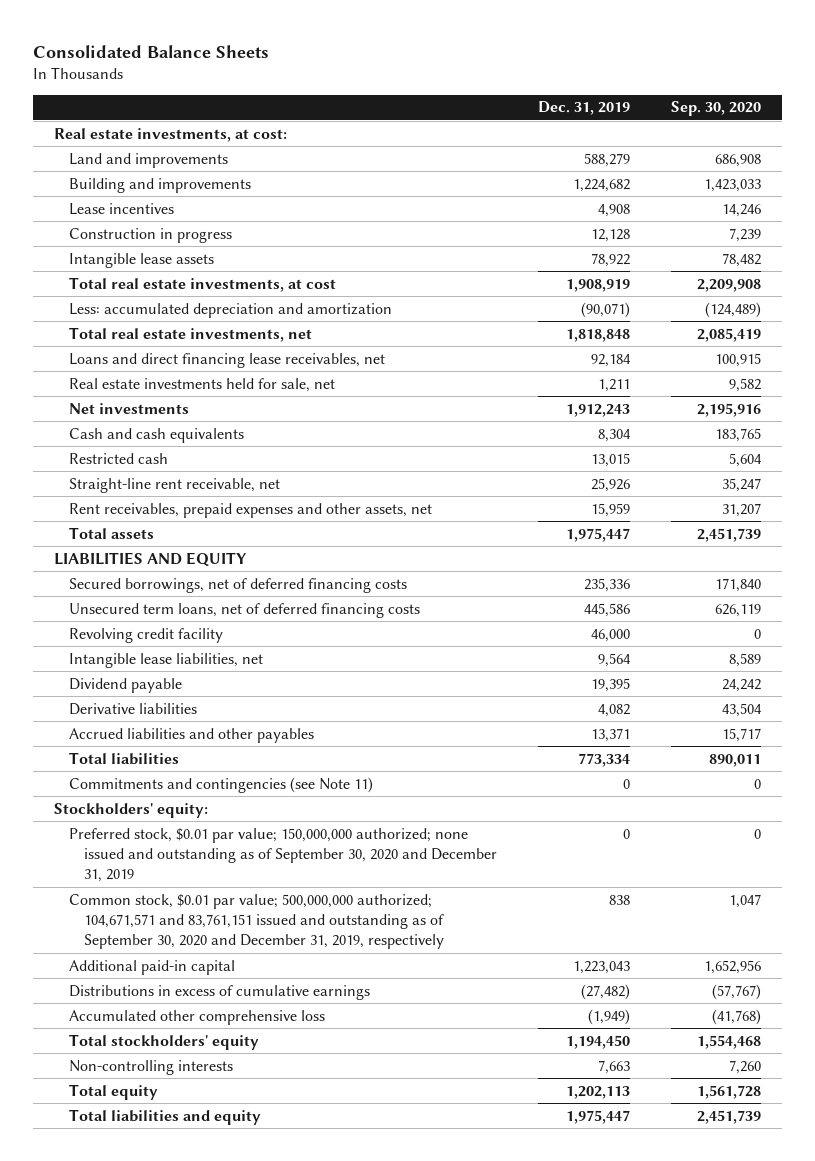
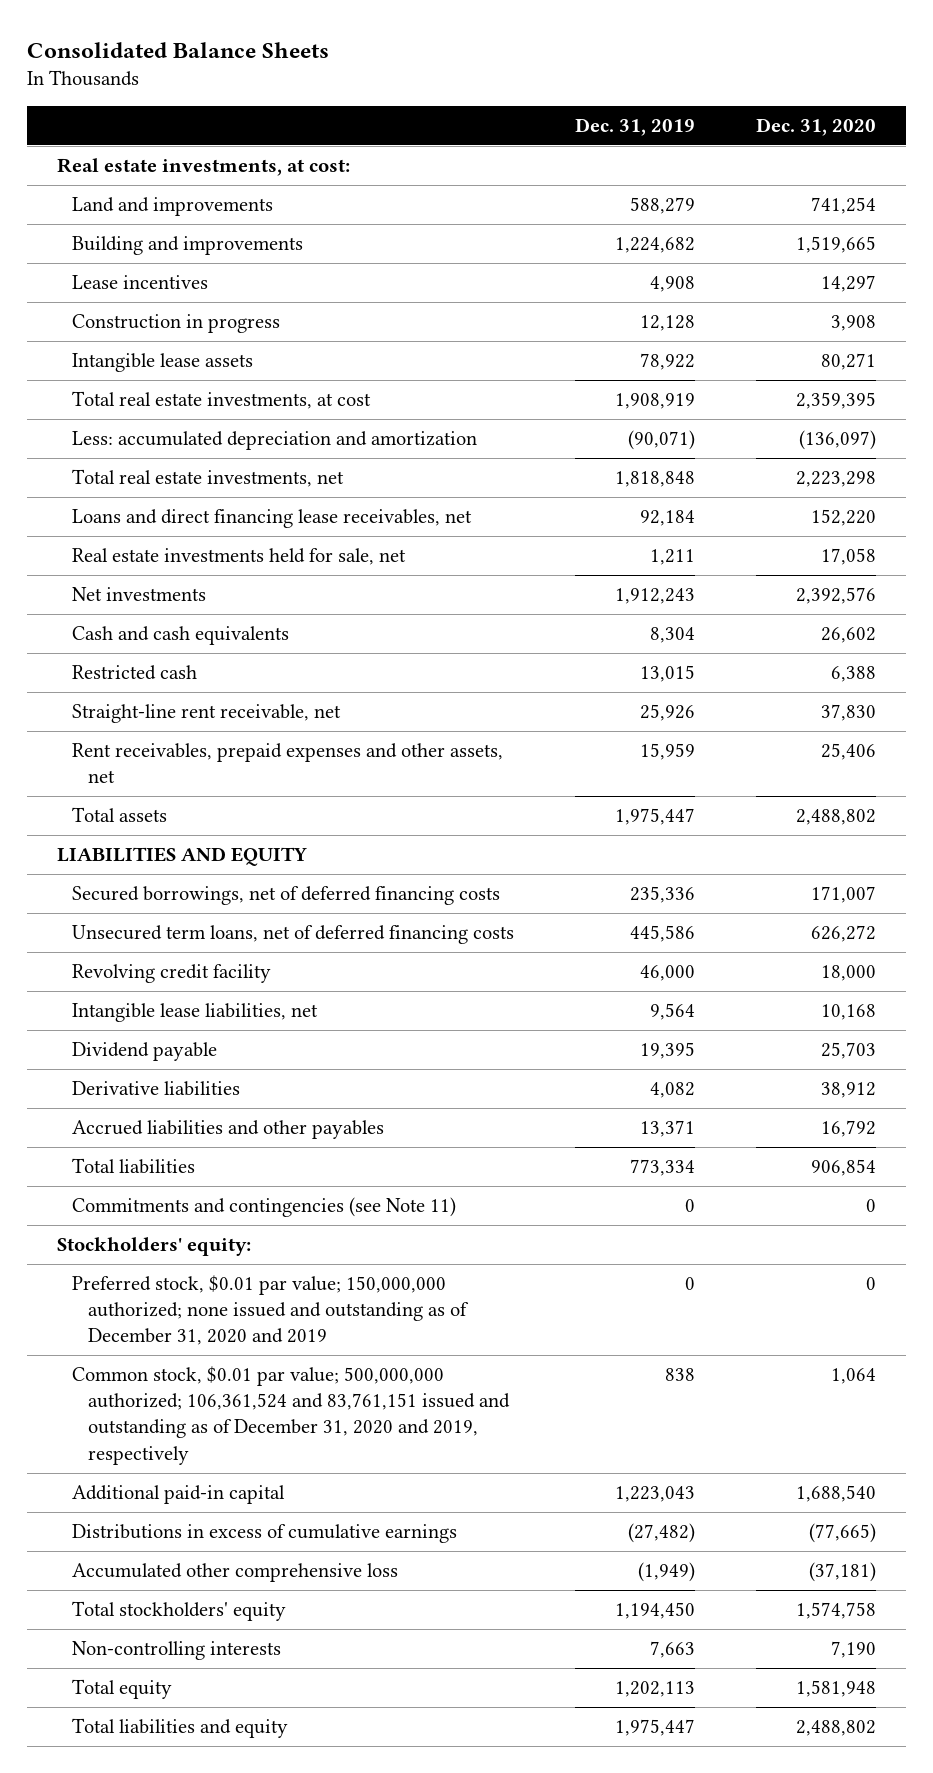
- | Dec. 31, 2019 | Sep. 30, 2020
+ | Dec. 31, 2019 | Dec. 31, 2020
- Preferred stock, $0.01 par value; 150,000,000 authorized; none issued and outstanding as of September 30, 2020 and December 31, 2019 | 0 | 0
- Common stock, $0.01 par value; 500,000,000 authorized; 104,671,571 and 83,761,151 issued and outstanding as of September 30, 2020 and December 31, 2019, respectively | 838 | 1,047
+ Preferred stock, $0.01 par value; 150,000,000 authorized; none issued and outstanding as of December 31, 2020 and 2019 | 0 | 0
+ Common stock, $0.01 par value; 500,000,000 authorized; 106,361,524 and 83,761,151 issued and outstanding as of December 31, 2020 and 2019, respectively | 838 | 1,064

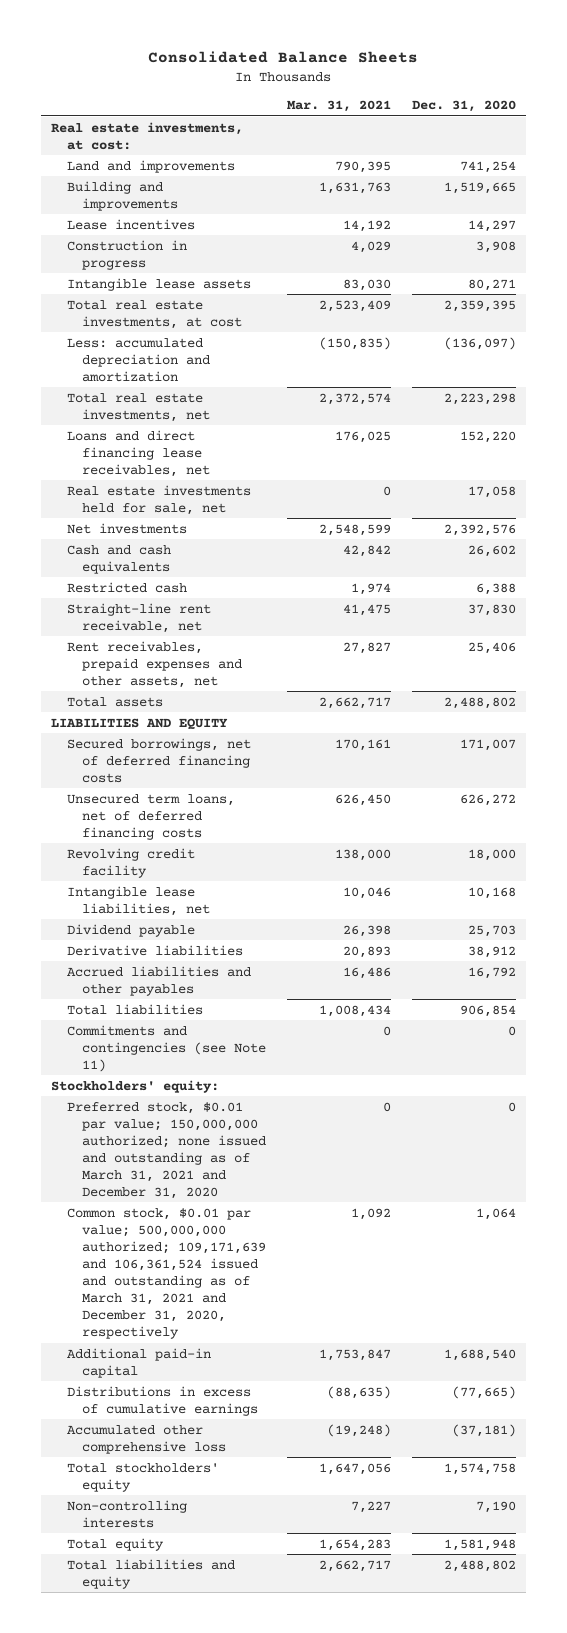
- | Dec. 31, 2019 | Dec. 31, 2020
+ | Mar. 31, 2021 | Dec. 31, 2020
- Preferred stock, $0.01 par value; 150,000,000 authorized; none issued and outstanding as of December 31, 2020 and 2019 | 0 | 0
- Common stock, $0.01 par value; 500,000,000 authorized; 106,361,524 and 83,761,151 issued and outstanding as of December 31, 2020 and 2019, respectively | 838 | 1,064
+ Preferred stock, $0.01 par value; 150,000,000 authorized; none issued and outstanding as of March 31, 2021 and December 31, 2020 | 0 | 0
+ Common stock, $0.01 par value; 500,000,000 authorized; 109,171,639 and 106,361,524 issued and outstanding as of March 31, 2021 and December 31, 2020, respectively | 1,092 | 1,064

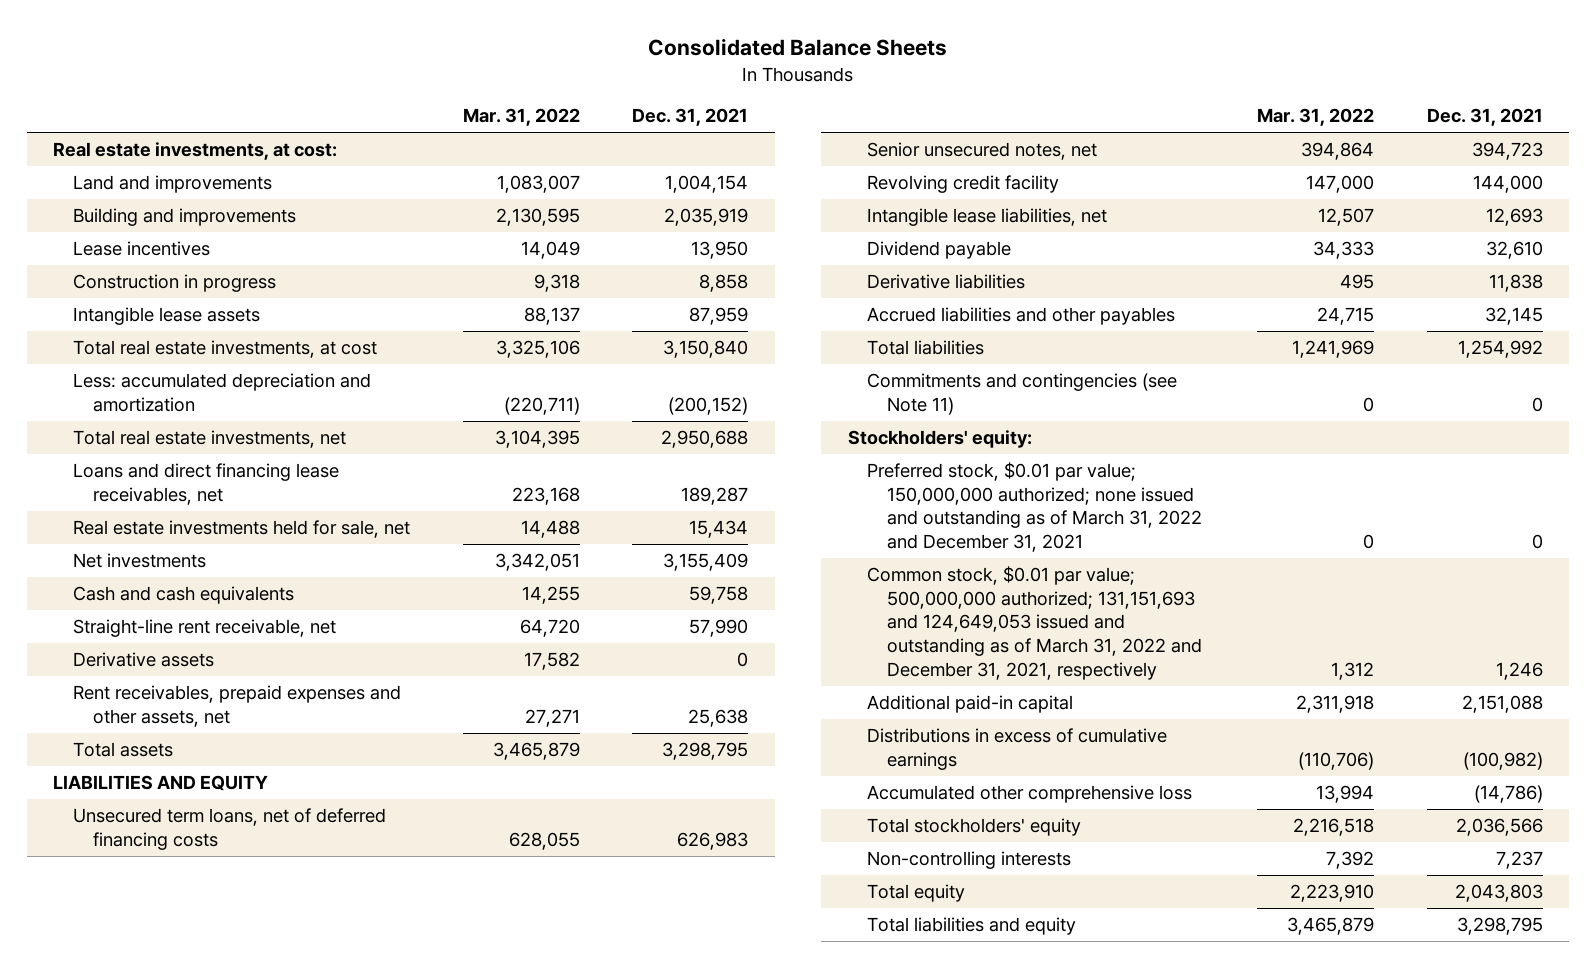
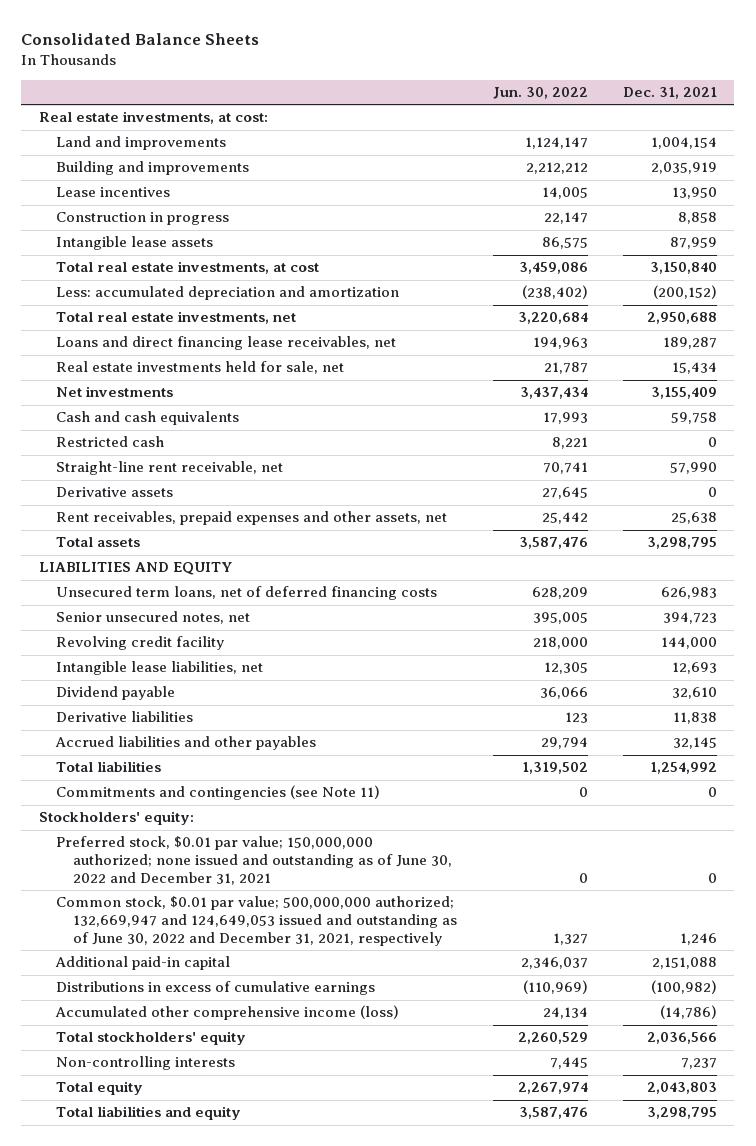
- | Mar. 31, 2022 | Dec. 31, 2021
+ | Jun. 30, 2022 | Dec. 31, 2021
+ Restricted cash | 8,221 | 0
- Preferred stock, $0.01 par value; 150,000,000 authorized; none issued and outstanding as of March 31, 2022 and December 31, 2021 | 0 | 0
- Common stock, $0.01 par value; 500,000,000 authorized; 131,151,693 and 124,649,053 issued and outstanding as of March 31, 2022 and December 31, 2021, respectively | 1,312 | 1,246
+ Preferred stock, $0.01 par value; 150,000,000 authorized; none issued and outstanding as of June 30, 2022 and December 31, 2021 | 0 | 0
+ Common stock, $0.01 par value; 500,000,000 authorized; 132,669,947 and 124,649,053 issued and outstanding as of June 30, 2022 and December 31, 2021, respectively | 1,327 | 1,246
- Accumulated other comprehensive loss | 13,994 | (14,786)
+ Accumulated other comprehensive income (loss) | 24,134 | (14,786)

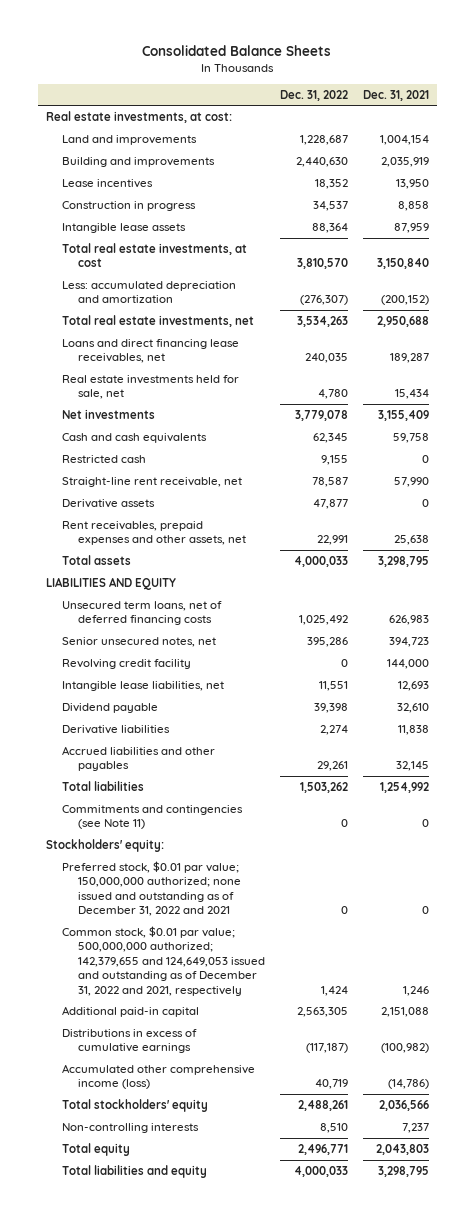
- | Jun. 30, 2022 | Dec. 31, 2021
+ | Dec. 31, 2022 | Dec. 31, 2021
- Preferred stock, $0.01 par value; 150,000,000 authorized; none issued and outstanding as of June 30, 2022 and December 31, 2021 | 0 | 0
- Common stock, $0.01 par value; 500,000,000 authorized; 132,669,947 and 124,649,053 issued and outstanding as of June 30, 2022 and December 31, 2021, respectively | 1,327 | 1,246
+ Preferred stock, $0.01 par value; 150,000,000 authorized; none issued and outstanding as of December 31, 2022 and 2021 | 0 | 0
+ Common stock, $0.01 par value; 500,000,000 authorized; 142,379,655 and 124,649,053 issued and outstanding as of December 31, 2022 and 2021, respectively | 1,424 | 1,246

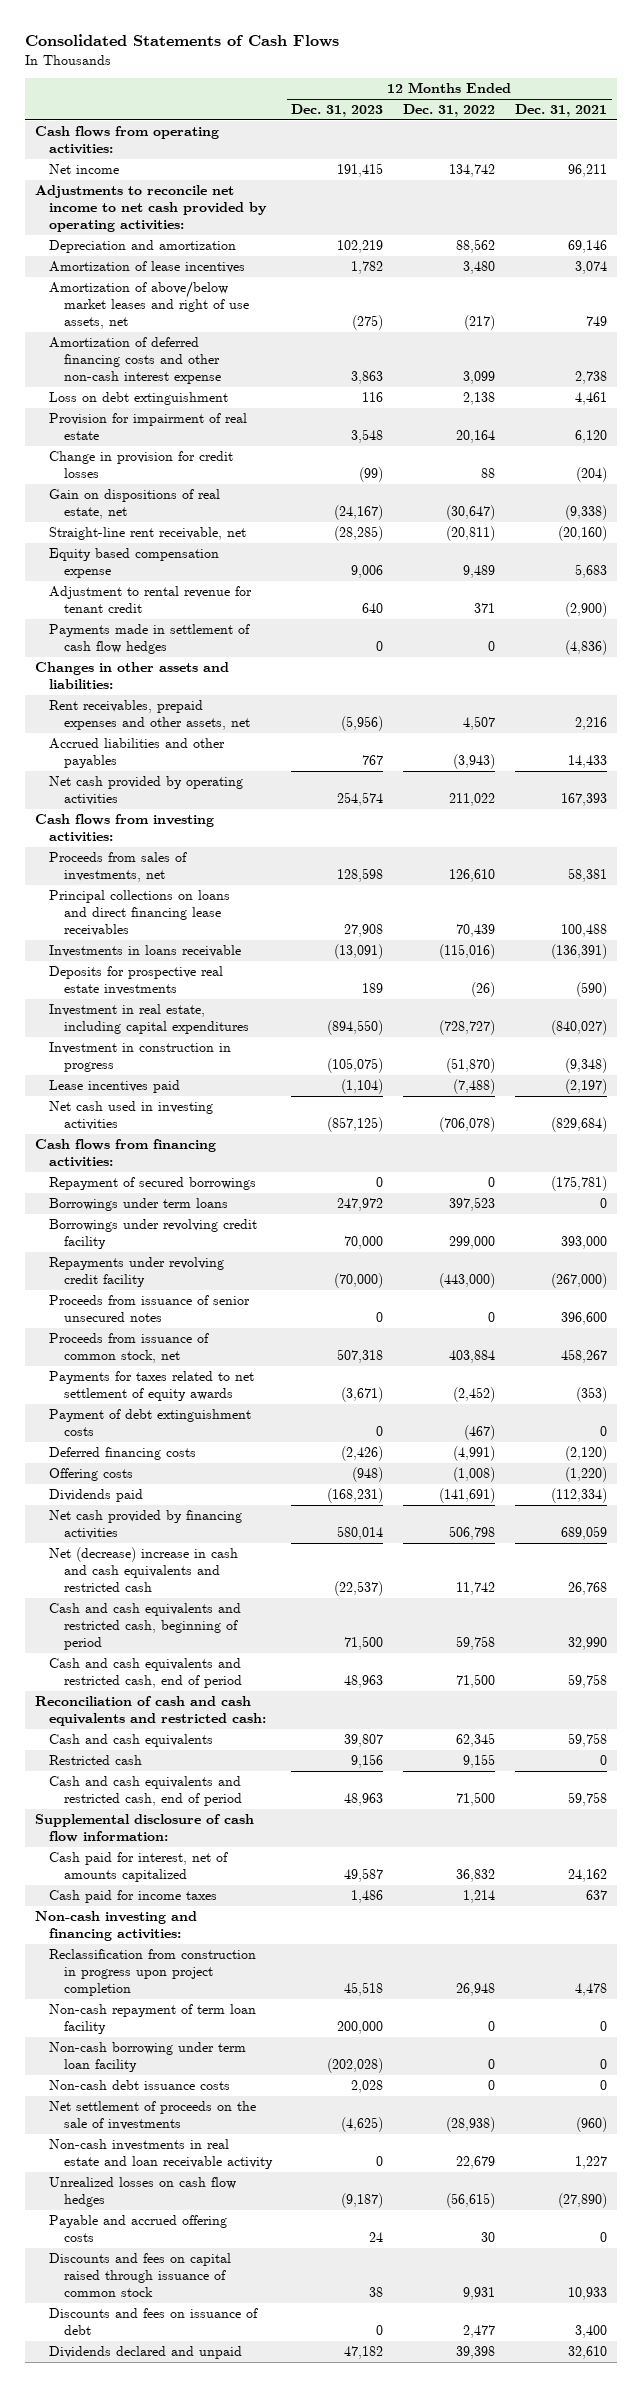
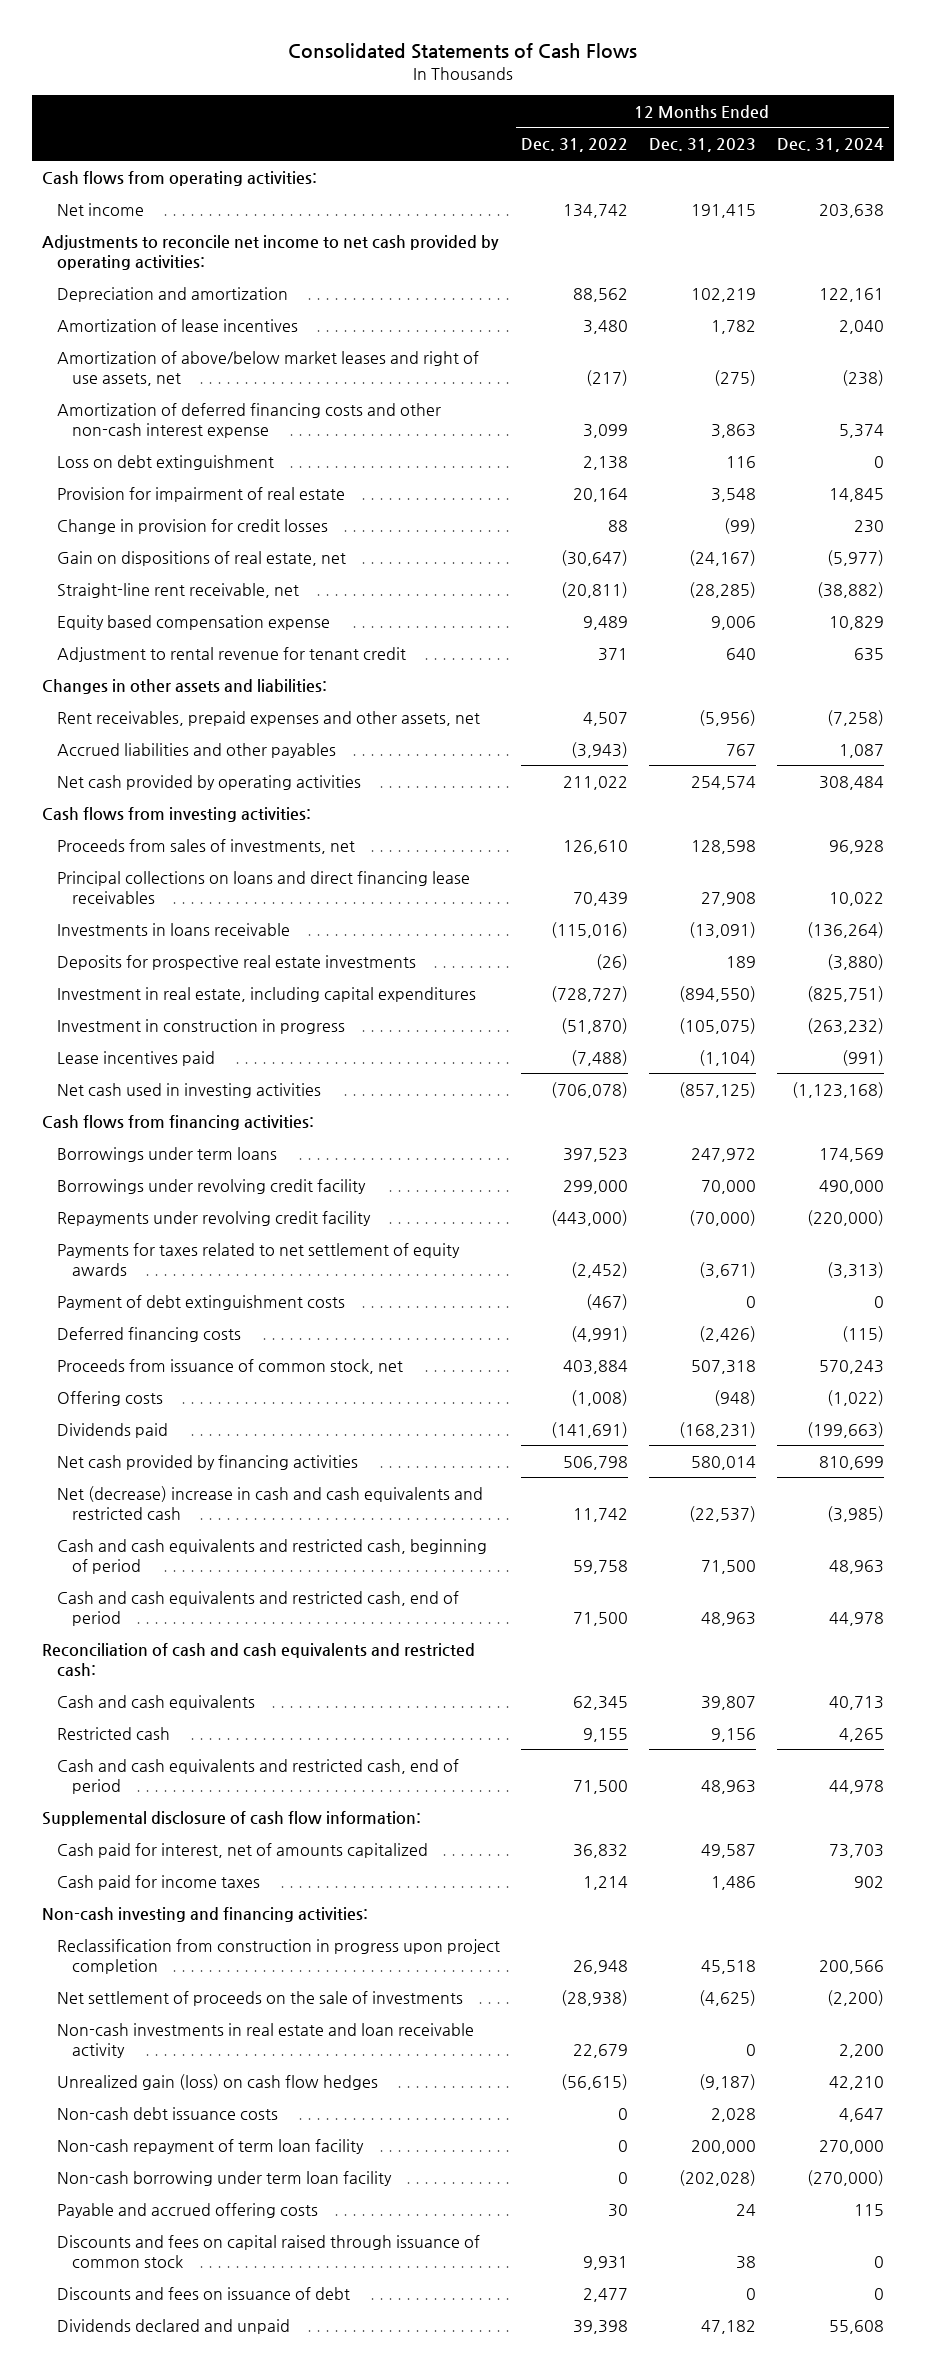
- | 12 Months Ended Dec. 31, 2023 | 12 Months Ended Dec. 31, 2022 | 12 Months Ended Dec. 31, 2021
+ | 12 Months Ended Dec. 31, 2022 | 12 Months Ended Dec. 31, 2023 | 12 Months Ended Dec. 31, 2024
- Payments made in settlement of cash flow hedges | 0 | 0 | (4,836)
- Repayment of secured borrowings | 0 | 0 | (175,781)
- Proceeds from issuance of senior unsecured notes | 0 | 0 | 396,600
moved down: Proceeds from issuance of common stock, net | 403,884 | 507,318 | 570,243
- Unrealized losses on cash flow hedges | (9,187) | (56,615) | (27,890)
+ Unrealized gain (loss) on cash flow hedges | (56,615) | (9,187) | 42,210
moved down: Non-cash debt issuance costs | 0 | 2,028 | 4,647
moved down: Non-cash repayment of term loan facility | 0 | 200,000 | 270,000
moved down: Non-cash borrowing under term loan facility | 0 | (202,028) | (270,000)

